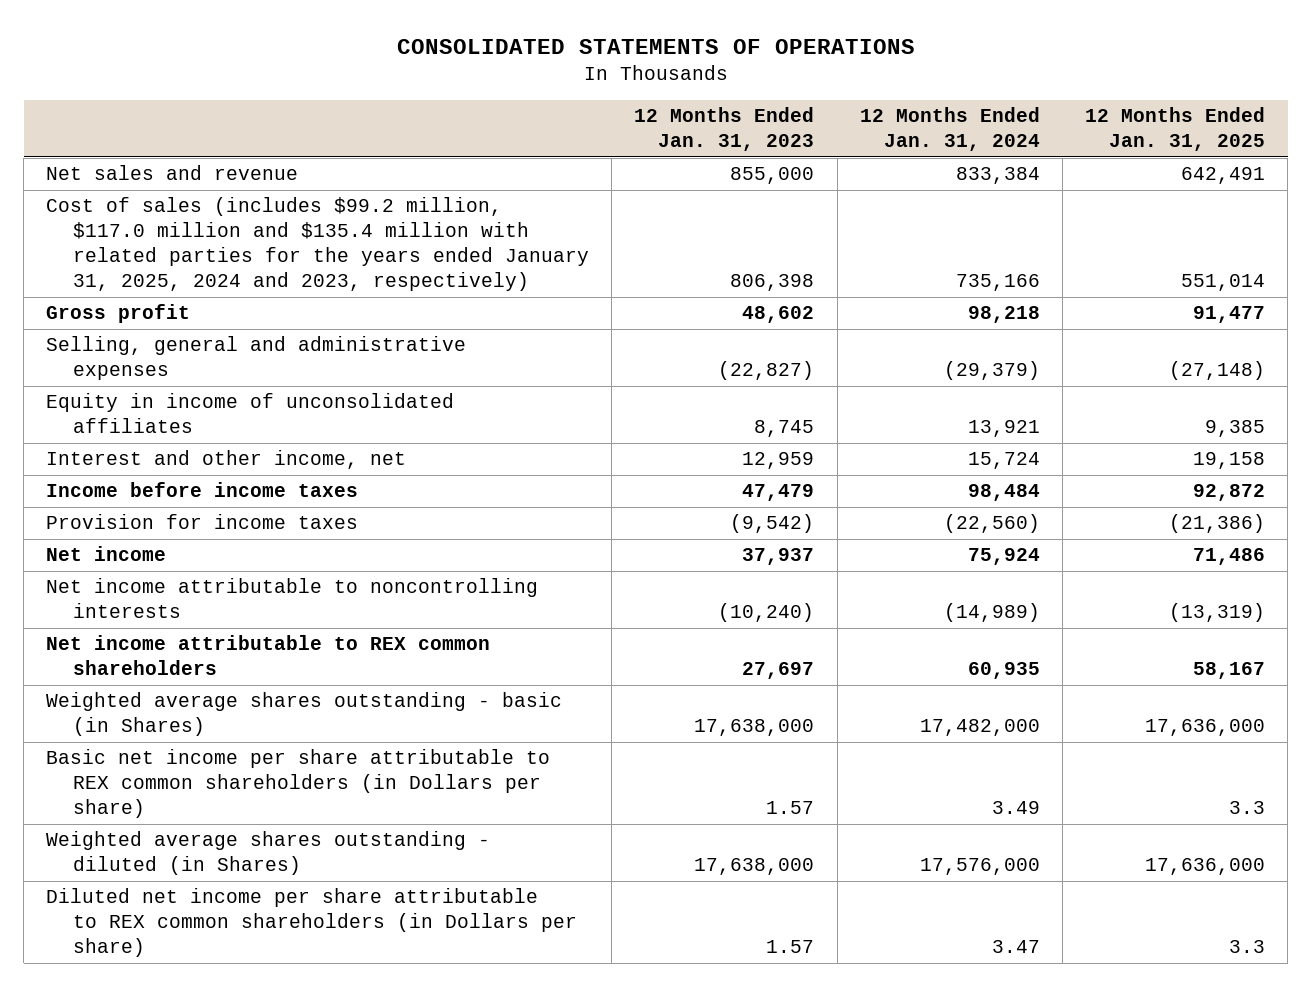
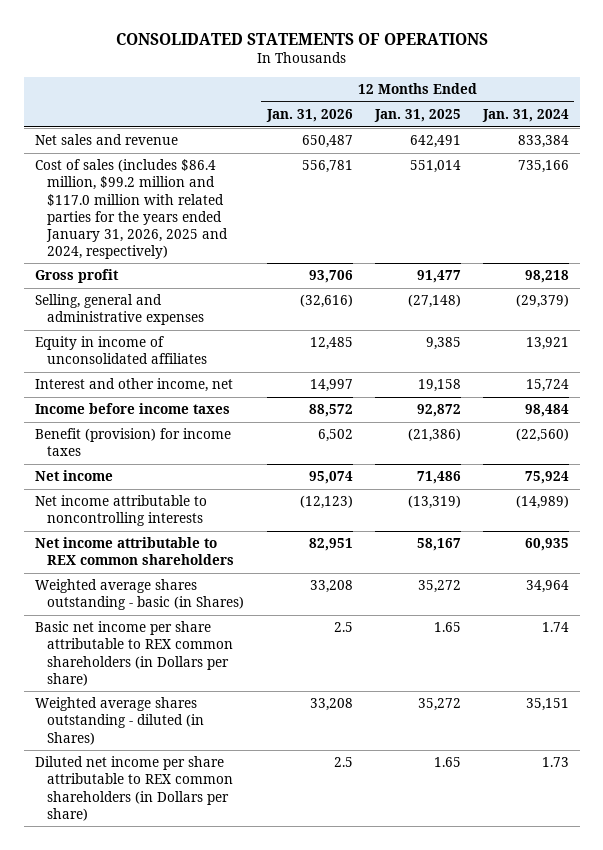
- | 12 Months Ended Jan. 31, 2023 | 12 Months Ended Jan. 31, 2024 | 12 Months Ended Jan. 31, 2025
+ | 12 Months Ended Jan. 31, 2026 | 12 Months Ended Jan. 31, 2025 | 12 Months Ended Jan. 31, 2024
- Cost of sales (includes $99.2 million, $117.0 million and $135.4 million with related parties for the years ended January 31, 2025, 2024 and 2023, respectively) | 806,398 | 735,166 | 551,014
+ Cost of sales (includes $86.4 million, $99.2 million and $117.0 million with related parties for the years ended January 31, 2026, 2025 and 2024, respectively) | 556,781 | 551,014 | 735,166
- Provision for income taxes | (9,542) | (22,560) | (21,386)
+ Benefit (provision) for income taxes | 6,502 | (21,386) | (22,560)
- Weighted average shares outstanding - basic (in Shares) | 17,638,000 | 17,482,000 | 17,636,000
- Basic net income per share attributable to REX common shareholders (in Dollars per share) | 1.57 | 3.49 | 3.3
- Weighted average shares outstanding - diluted (in Shares) | 17,638,000 | 17,576,000 | 17,636,000
- Diluted net income per share attributable to REX common shareholders (in Dollars per share) | 1.57 | 3.47 | 3.3
+ Weighted average shares outstanding - basic (in Shares) | 33,208 | 35,272 | 34,964
+ Basic net income per share attributable to REX common shareholders (in Dollars per share) | 2.5 | 1.65 | 1.74
+ Weighted average shares outstanding - diluted (in Shares) | 33,208 | 35,272 | 35,151
+ Diluted net income per share attributable to REX common shareholders (in Dollars per share) | 2.5 | 1.65 | 1.73

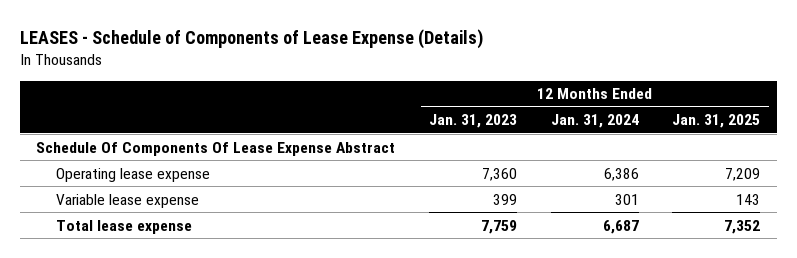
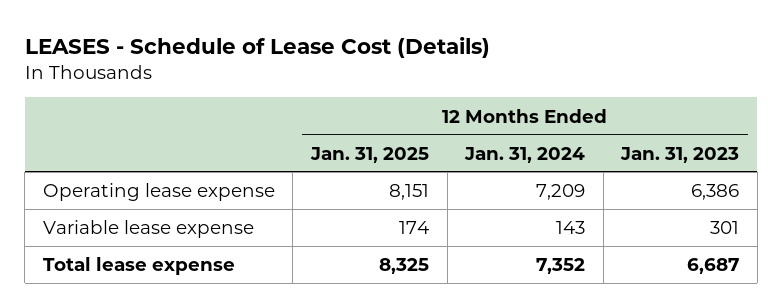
- LEASES - Schedule of Components of Lease Expense (Details)
+ LEASES - Schedule of Lease Cost (Details)
- | 12 Months Ended Jan. 31, 2023 | 12 Months Ended Jan. 31, 2024 | 12 Months Ended Jan. 31, 2025
+ | 12 Months Ended Jan. 31, 2025 | 12 Months Ended Jan. 31, 2024 | 12 Months Ended Jan. 31, 2023
- Schedule Of Components Of Lease Expense Abstract
- Operating lease expense | 7,360 | 6,386 | 7,209
- Variable lease expense | 399 | 301 | 143
- Total lease expense | 7,759 | 6,687 | 7,352
+ Operating lease expense | 8,151 | 7,209 | 6,386
+ Variable lease expense | 174 | 143 | 301
+ Total lease expense | 8,325 | 7,352 | 6,687

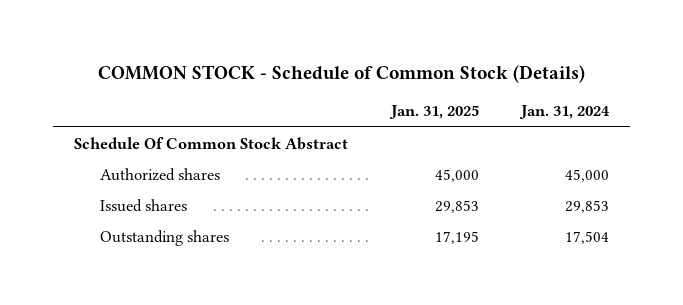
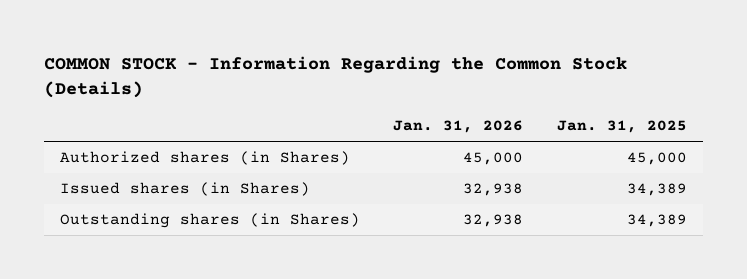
- COMMON STOCK - Schedule of Common Stock (Details)
+ COMMON STOCK - Information Regarding the Common Stock (Details)
- | Jan. 31, 2025 | Jan. 31, 2024
+ | Jan. 31, 2026 | Jan. 31, 2025
- Schedule Of Common Stock Abstract
- Authorized shares | 45,000 | 45,000
- Issued shares | 29,853 | 29,853
- Outstanding shares | 17,195 | 17,504
+ Authorized shares (in Shares) | 45,000 | 45,000
+ Issued shares (in Shares) | 32,938 | 34,389
+ Outstanding shares (in Shares) | 32,938 | 34,389

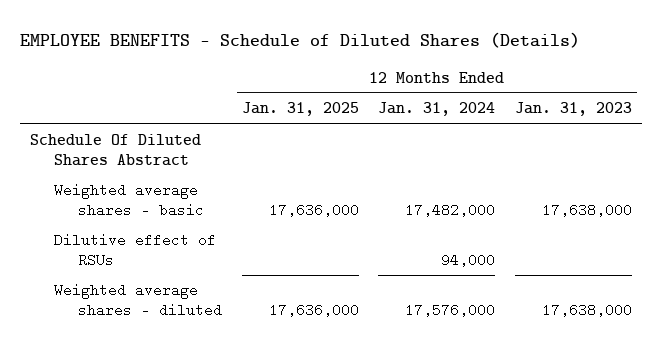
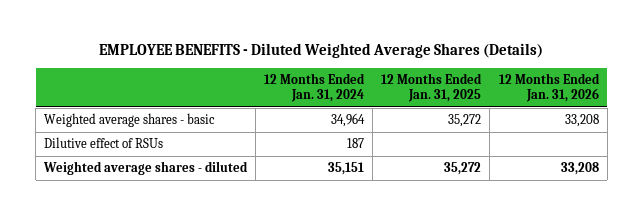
- EMPLOYEE BENEFITS - Schedule of Diluted Shares (Details)
+ EMPLOYEE BENEFITS - Diluted Weighted Average Shares (Details)
- | 12 Months Ended Jan. 31, 2025 | 12 Months Ended Jan. 31, 2024 | 12 Months Ended Jan. 31, 2023
+ | 12 Months Ended Jan. 31, 2024 | 12 Months Ended Jan. 31, 2025 | 12 Months Ended Jan. 31, 2026
- Schedule Of Diluted Shares Abstract
- Weighted average shares - basic | 17,636,000 | 17,482,000 | 17,638,000
- Dilutive effect of RSUs | | 94,000 |
- Weighted average shares - diluted | 17,636,000 | 17,576,000 | 17,638,000
+ Weighted average shares - basic | 34,964 | 35,272 | 33,208
+ Dilutive effect of RSUs | 187 | |
+ Weighted average shares - diluted | 35,151 | 35,272 | 33,208

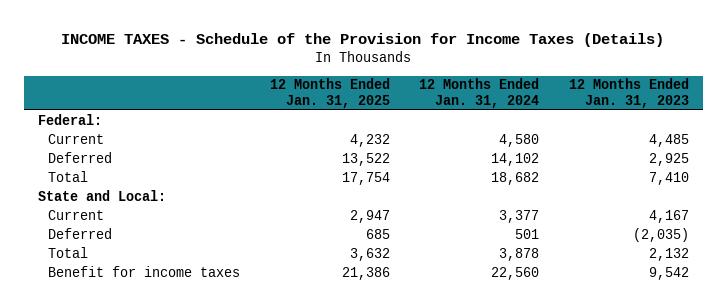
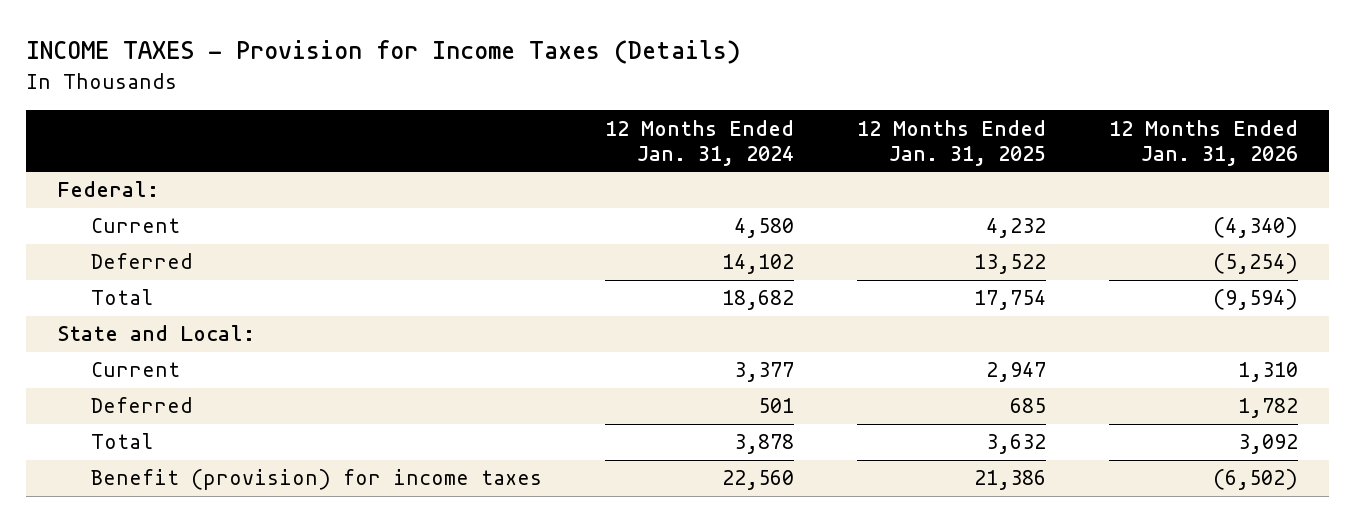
- INCOME TAXES - Schedule of the Provision for Income Taxes (Details)
+ INCOME TAXES - Provision for Income Taxes (Details)
- | 12 Months Ended Jan. 31, 2025 | 12 Months Ended Jan. 31, 2024 | 12 Months Ended Jan. 31, 2023
+ | 12 Months Ended Jan. 31, 2024 | 12 Months Ended Jan. 31, 2025 | 12 Months Ended Jan. 31, 2026
- Benefit for income taxes | 21,386 | 22,560 | 9,542
+ Benefit (provision) for income taxes | 22,560 | 21,386 | (6,502)

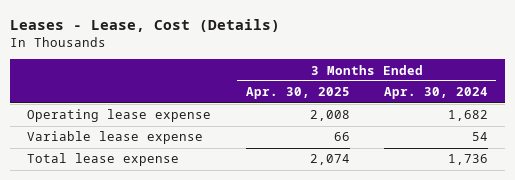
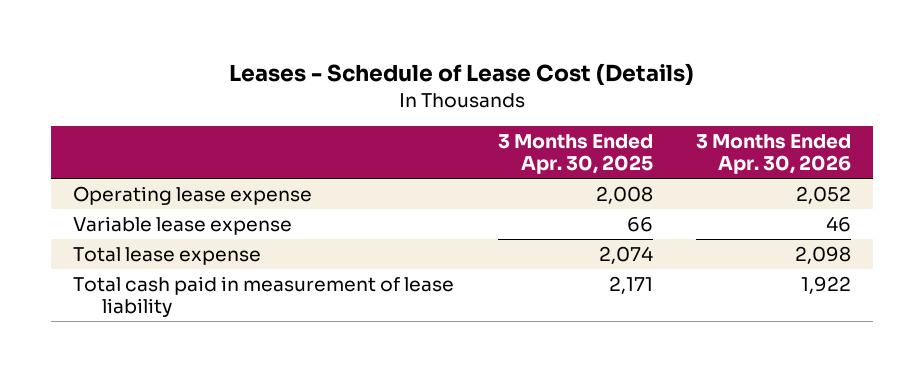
- Leases - Lease, Cost (Details)
+ Leases - Schedule of Lease Cost (Details)
- | 3 Months Ended Apr. 30, 2025 | 3 Months Ended Apr. 30, 2024
+ | 3 Months Ended Apr. 30, 2025 | 3 Months Ended Apr. 30, 2026
+ Total cash paid in measurement of lease liability | 2,171 | 1,922

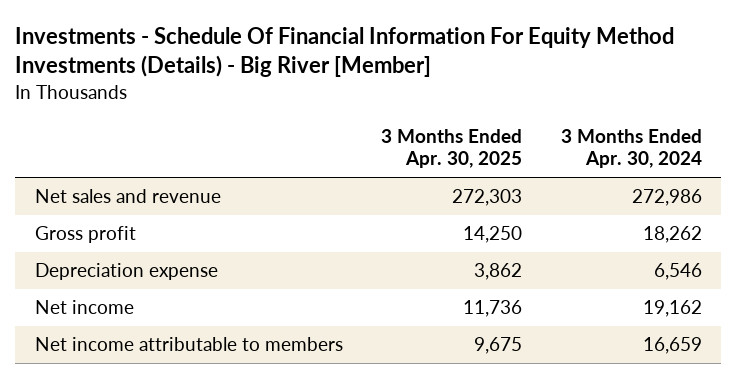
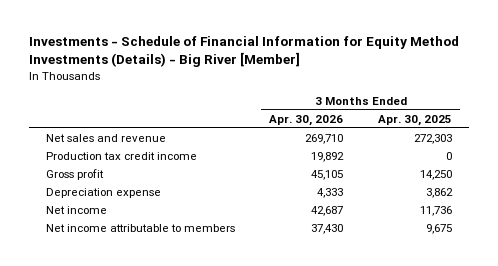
- Investments - Schedule Of Financial Information For Equity Method Investments (Details) - Big River [Member]
+ Investments - Schedule of Financial Information for Equity Method Investments (Details) - Big River [Member]
- | 3 Months Ended Apr. 30, 2025 | 3 Months Ended Apr. 30, 2024
+ | 3 Months Ended Apr. 30, 2026 | 3 Months Ended Apr. 30, 2025
+ Production tax credit income | 19,892 | 0

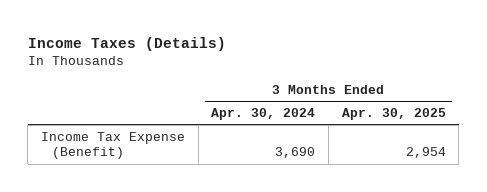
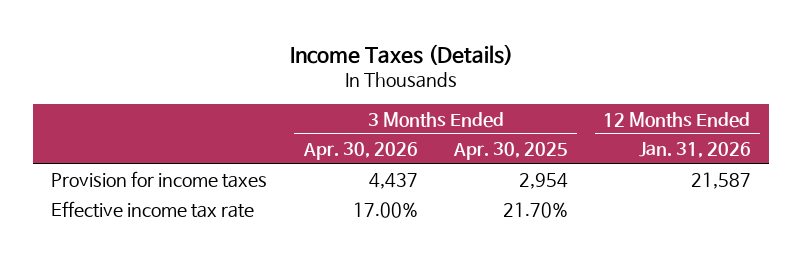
- | 3 Months Ended Apr. 30, 2024 | 3 Months Ended Apr. 30, 2025
+ | 3 Months Ended Apr. 30, 2026 | 3 Months Ended Apr. 30, 2025 | 12 Months Ended Jan. 31, 2026
- Income Tax Expense (Benefit) | 3,690 | 2,954
+ Provision for income taxes | 4,437 | 2,954 | 21,587
+ Effective income tax rate | 17.00% | 21.70% |

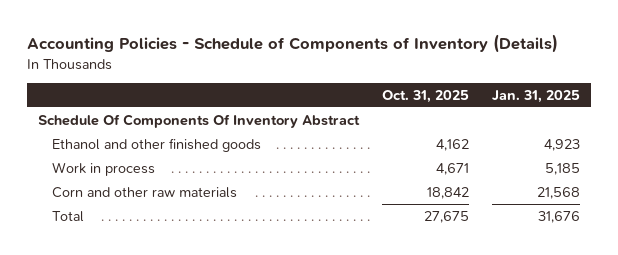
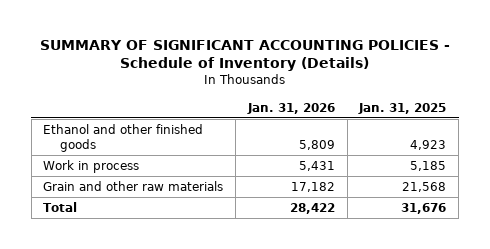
- Accounting Policies - Schedule of Components of Inventory (Details)
+ SUMMARY OF SIGNIFICANT ACCOUNTING POLICIES - Schedule of Inventory (Details)
- | Oct. 31, 2025 | Jan. 31, 2025
+ | Jan. 31, 2026 | Jan. 31, 2025
- Schedule Of Components Of Inventory Abstract
- Corn and other raw materials | 18,842 | 21,568
+ Grain and other raw materials | 17,182 | 21,568

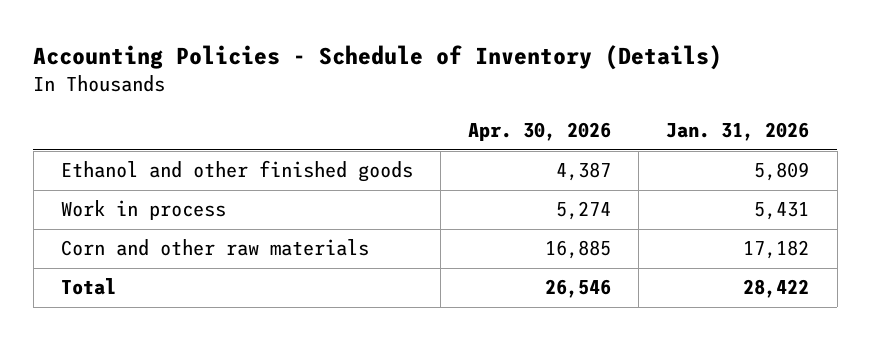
- SUMMARY OF SIGNIFICANT ACCOUNTING POLICIES - Schedule of Inventory (Details)
+ Accounting Policies - Schedule of Inventory (Details)
- | Jan. 31, 2026 | Jan. 31, 2025
+ | Apr. 30, 2026 | Jan. 31, 2026
- Grain and other raw materials | 17,182 | 21,568
+ Corn and other raw materials | 16,885 | 17,182

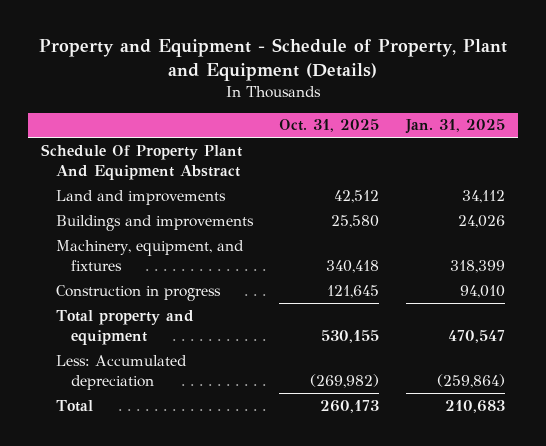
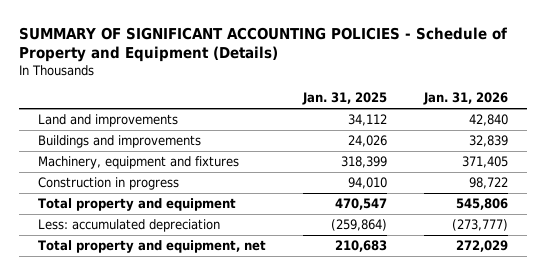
- Property and Equipment - Schedule of Property, Plant and Equipment (Details)
+ SUMMARY OF SIGNIFICANT ACCOUNTING POLICIES - Schedule of Property and Equipment (Details)
- | Oct. 31, 2025 | Jan. 31, 2025
+ | Jan. 31, 2025 | Jan. 31, 2026
- Schedule Of Property Plant And Equipment Abstract
- Machinery, equipment, and fixtures | 340,418 | 318,399
+ Machinery, equipment and fixtures | 318,399 | 371,405
- Less: Accumulated depreciation | (269,982) | (259,864)
- Total | 260,173 | 210,683
+ Less: accumulated depreciation | (259,864) | (273,777)
+ Total property and equipment, net | 210,683 | 272,029

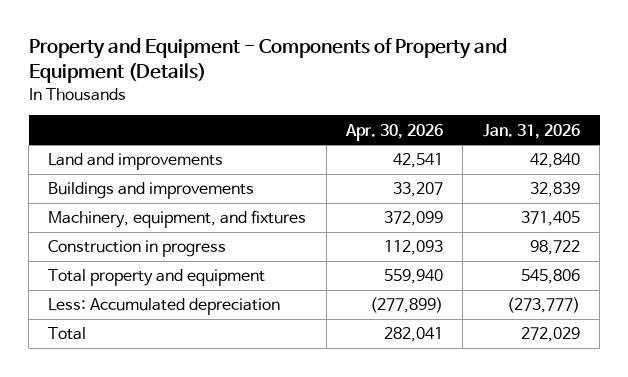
- SUMMARY OF SIGNIFICANT ACCOUNTING POLICIES - Schedule of Property and Equipment (Details)
+ Property and Equipment - Components of Property and Equipment (Details)
- | Jan. 31, 2025 | Jan. 31, 2026
+ | Apr. 30, 2026 | Jan. 31, 2026
- Machinery, equipment and fixtures | 318,399 | 371,405
+ Machinery, equipment, and fixtures | 372,099 | 371,405
- Less: accumulated depreciation | (259,864) | (273,777)
- Total property and equipment, net | 210,683 | 272,029
+ Less: Accumulated depreciation | (277,899) | (273,777)
+ Total | 282,041 | 272,029

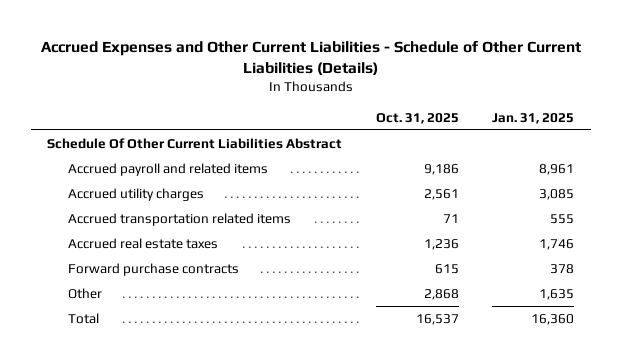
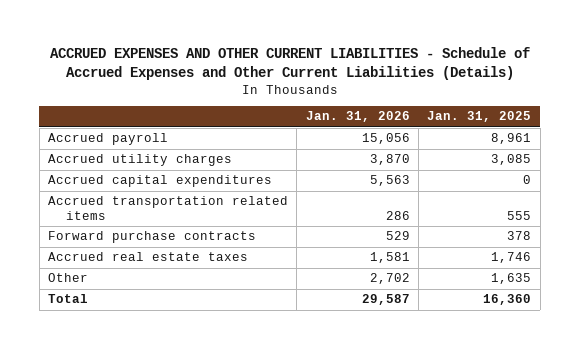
- Accrued Expenses and Other Current Liabilities - Schedule of Other Current Liabilities (Details)
+ ACCRUED EXPENSES AND OTHER CURRENT LIABILITIES - Schedule of Accrued Expenses and Other Current Liabilities (Details)
- | Oct. 31, 2025 | Jan. 31, 2025
+ | Jan. 31, 2026 | Jan. 31, 2025
- Schedule Of Other Current Liabilities Abstract
- Accrued payroll and related items | 9,186 | 8,961
+ Accrued payroll | 15,056 | 8,961
+ Accrued capital expenditures | 5,563 | 0
moved down: Accrued real estate taxes | 1,581 | 1,746

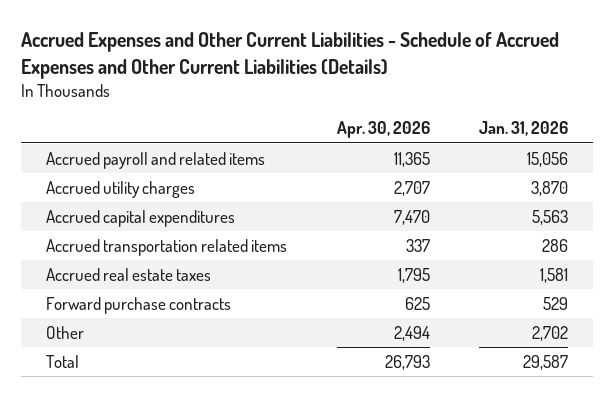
- ACCRUED EXPENSES AND OTHER CURRENT LIABILITIES - Schedule of Accrued Expenses and Other Current Liabilities (Details)
+ Accrued Expenses and Other Current Liabilities - Schedule of Accrued Expenses and Other Current Liabilities (Details)
- | Jan. 31, 2026 | Jan. 31, 2025
+ | Apr. 30, 2026 | Jan. 31, 2026
- Accrued payroll | 15,056 | 8,961
+ Accrued payroll and related items | 11,365 | 15,056
moved down: Forward purchase contracts | 625 | 529

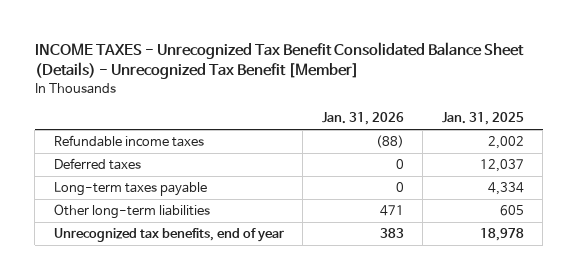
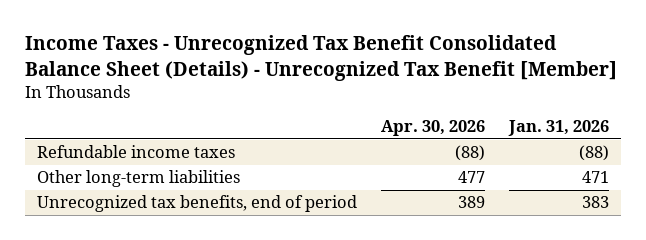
- INCOME TAXES - Unrecognized Tax Benefit Consolidated Balance Sheet (Details) - Unrecognized Tax Benefit [Member]
+ Income Taxes - Unrecognized Tax Benefit Consolidated Balance Sheet (Details) - Unrecognized Tax Benefit [Member]
- | Jan. 31, 2026 | Jan. 31, 2025
+ | Apr. 30, 2026 | Jan. 31, 2026
- Deferred taxes | 0 | 12,037
- Long-term taxes payable | 0 | 4,334
- Unrecognized tax benefits, end of year | 383 | 18,978
+ Unrecognized tax benefits, end of period | 389 | 383

